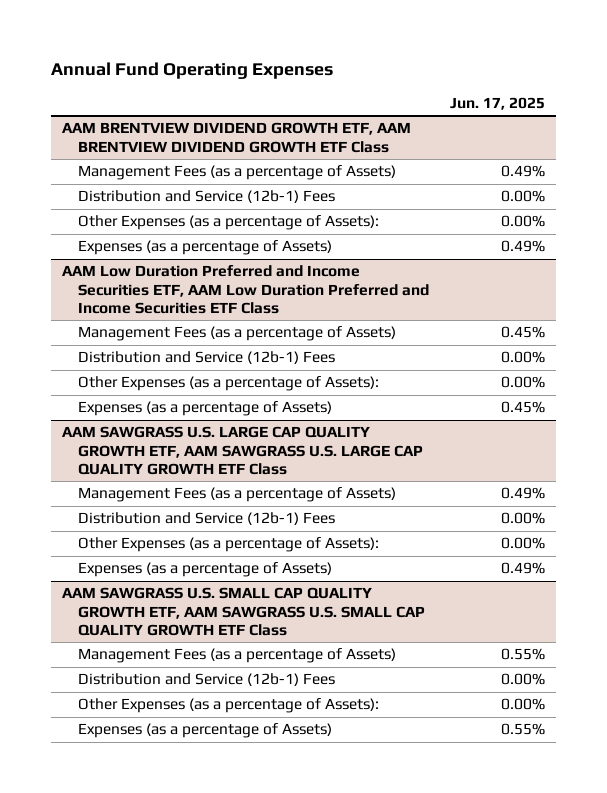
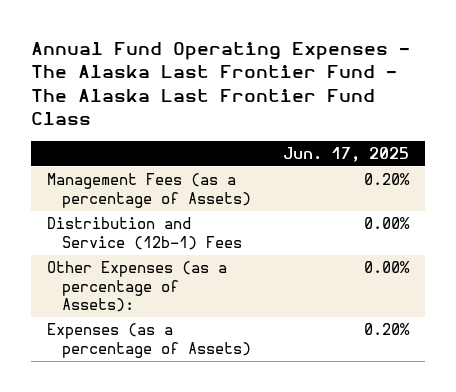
- Annual Fund Operating Expenses
+ Annual Fund Operating Expenses - The Alaska Last Frontier Fund - The Alaska Last Frontier Fund Class
- AAM BRENTVIEW DIVIDEND GROWTH ETF, AAM BRENTVIEW DIVIDEND GROWTH ETF Class
- Management Fees (as a percentage of Assets) | 0.49%
- Distribution and Service (12b-1) Fees | 0.00%
- Other Expenses (as a percentage of Assets): | 0.00%
- Expenses (as a percentage of Assets) | 0.49%
- AAM Low Duration Preferred and Income Securities ETF, AAM Low Duration Preferred and Income Securities ETF Class
- Management Fees (as a percentage of Assets) | 0.45%
- Distribution and Service (12b-1) Fees | 0.00%
- Other Expenses (as a percentage of Assets): | 0.00%
- Expenses (as a percentage of Assets) | 0.45%
- AAM SAWGRASS U.S. LARGE CAP QUALITY GROWTH ETF, AAM SAWGRASS U.S. LARGE CAP QUALITY GROWTH ETF Class
- Management Fees (as a percentage of Assets) | 0.49%
- Distribution and Service (12b-1) Fees | 0.00%
- Other Expenses (as a percentage of Assets): | 0.00%
- Expenses (as a percentage of Assets) | 0.49%
- AAM SAWGRASS U.S. SMALL CAP QUALITY GROWTH ETF, AAM SAWGRASS U.S. SMALL CAP QUALITY GROWTH ETF Class
- Management Fees (as a percentage of Assets) | 0.55%
+ Management Fees (as a percentage of Assets) | 0.20%
- Expenses (as a percentage of Assets) | 0.55%
+ Expenses (as a percentage of Assets) | 0.20%

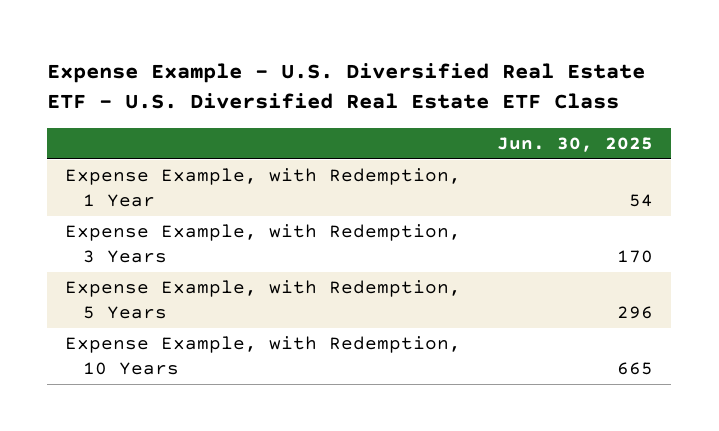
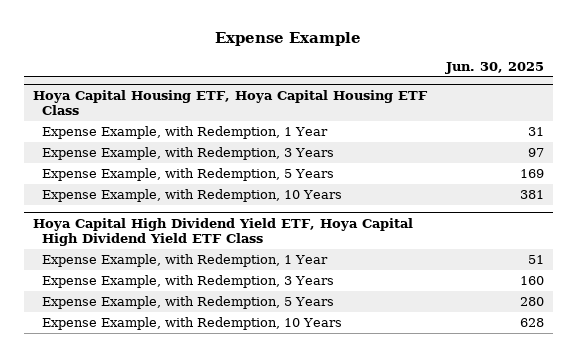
- Expense Example - U.S. Diversified Real Estate ETF - U.S. Diversified Real Estate ETF Class
+ Expense Example
- Expense Example, with Redemption, 1 Year | 54
- Expense Example, with Redemption, 3 Years | 170
- Expense Example, with Redemption, 5 Years | 296
- Expense Example, with Redemption, 10 Years | 665
+ Hoya Capital Housing ETF, Hoya Capital Housing ETF Class
+ Expense Example, with Redemption, 1 Year | 31
+ Expense Example, with Redemption, 3 Years | 97
+ Expense Example, with Redemption, 5 Years | 169
+ Expense Example, with Redemption, 10 Years | 381
+ Hoya Capital High Dividend Yield ETF, Hoya Capital High Dividend Yield ETF Class
+ Expense Example, with Redemption, 1 Year | 51
+ Expense Example, with Redemption, 3 Years | 160
+ Expense Example, with Redemption, 5 Years | 280
+ Expense Example, with Redemption, 10 Years | 628

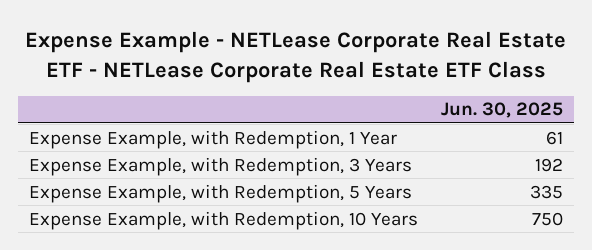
- Expense Example
+ Expense Example - NETLease Corporate Real Estate ETF - NETLease Corporate Real Estate ETF Class
- Hoya Capital Housing ETF, Hoya Capital Housing ETF Class
- Expense Example, with Redemption, 1 Year | 31
- Expense Example, with Redemption, 3 Years | 97
- Expense Example, with Redemption, 5 Years | 169
- Expense Example, with Redemption, 10 Years | 381
- Hoya Capital High Dividend Yield ETF, Hoya Capital High Dividend Yield ETF Class
- Expense Example, with Redemption, 1 Year | 51
- Expense Example, with Redemption, 3 Years | 160
- Expense Example, with Redemption, 5 Years | 280
- Expense Example, with Redemption, 10 Years | 628
+ Expense Example, with Redemption, 1 Year | 61
+ Expense Example, with Redemption, 3 Years | 192
+ Expense Example, with Redemption, 5 Years | 335
+ Expense Example, with Redemption, 10 Years | 750

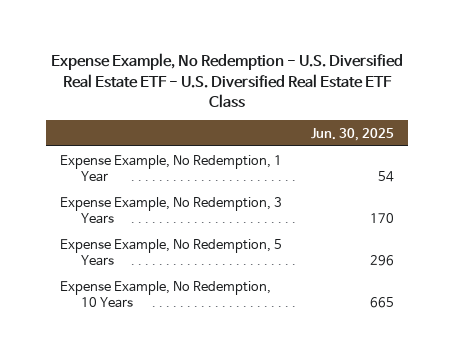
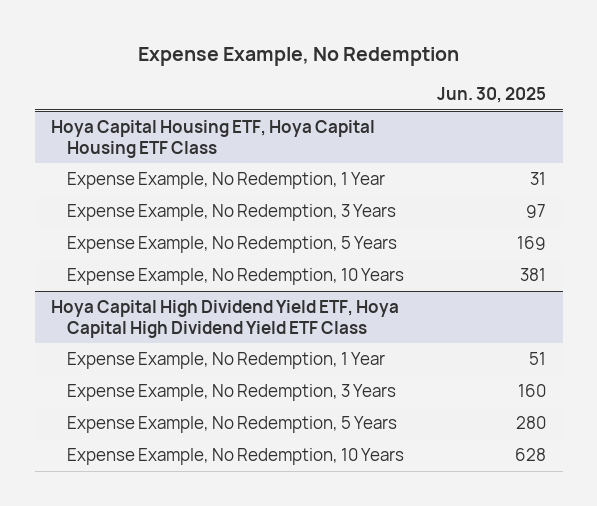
- Expense Example, No Redemption - U.S. Diversified Real Estate ETF - U.S. Diversified Real Estate ETF Class
+ Expense Example, No Redemption
- Expense Example, No Redemption, 1 Year | 54
- Expense Example, No Redemption, 3 Years | 170
- Expense Example, No Redemption, 5 Years | 296
- Expense Example, No Redemption, 10 Years | 665
+ Hoya Capital Housing ETF, Hoya Capital Housing ETF Class
+ Expense Example, No Redemption, 1 Year | 31
+ Expense Example, No Redemption, 3 Years | 97
+ Expense Example, No Redemption, 5 Years | 169
+ Expense Example, No Redemption, 10 Years | 381
+ Hoya Capital High Dividend Yield ETF, Hoya Capital High Dividend Yield ETF Class
+ Expense Example, No Redemption, 1 Year | 51
+ Expense Example, No Redemption, 3 Years | 160
+ Expense Example, No Redemption, 5 Years | 280
+ Expense Example, No Redemption, 10 Years | 628

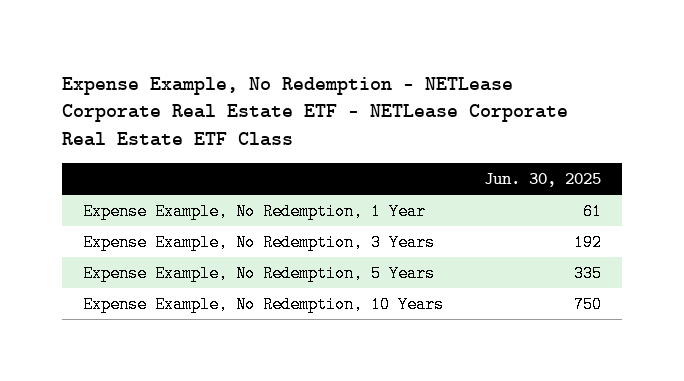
- Expense Example, No Redemption
+ Expense Example, No Redemption - NETLease Corporate Real Estate ETF - NETLease Corporate Real Estate ETF Class
- Hoya Capital Housing ETF, Hoya Capital Housing ETF Class
- Expense Example, No Redemption, 1 Year | 31
- Expense Example, No Redemption, 3 Years | 97
- Expense Example, No Redemption, 5 Years | 169
- Expense Example, No Redemption, 10 Years | 381
- Hoya Capital High Dividend Yield ETF, Hoya Capital High Dividend Yield ETF Class
- Expense Example, No Redemption, 1 Year | 51
- Expense Example, No Redemption, 3 Years | 160
- Expense Example, No Redemption, 5 Years | 280
- Expense Example, No Redemption, 10 Years | 628
+ Expense Example, No Redemption, 1 Year | 61
+ Expense Example, No Redemption, 3 Years | 192
+ Expense Example, No Redemption, 5 Years | 335
+ Expense Example, No Redemption, 10 Years | 750

